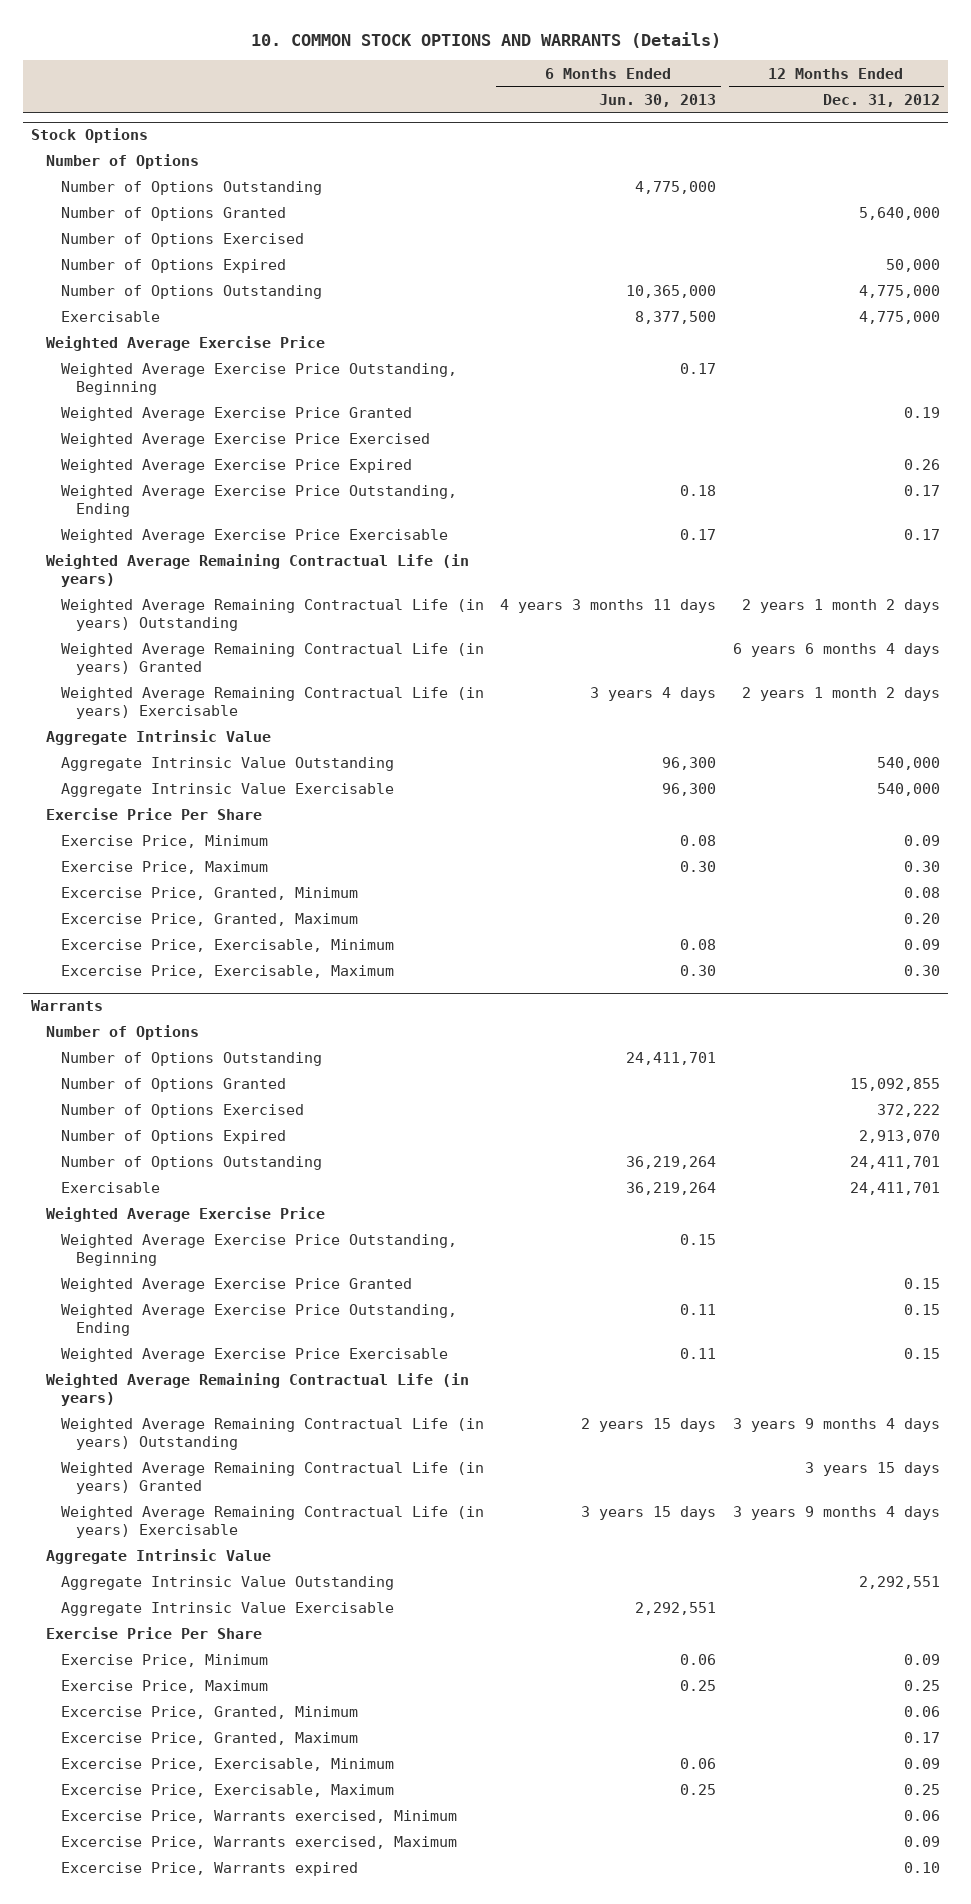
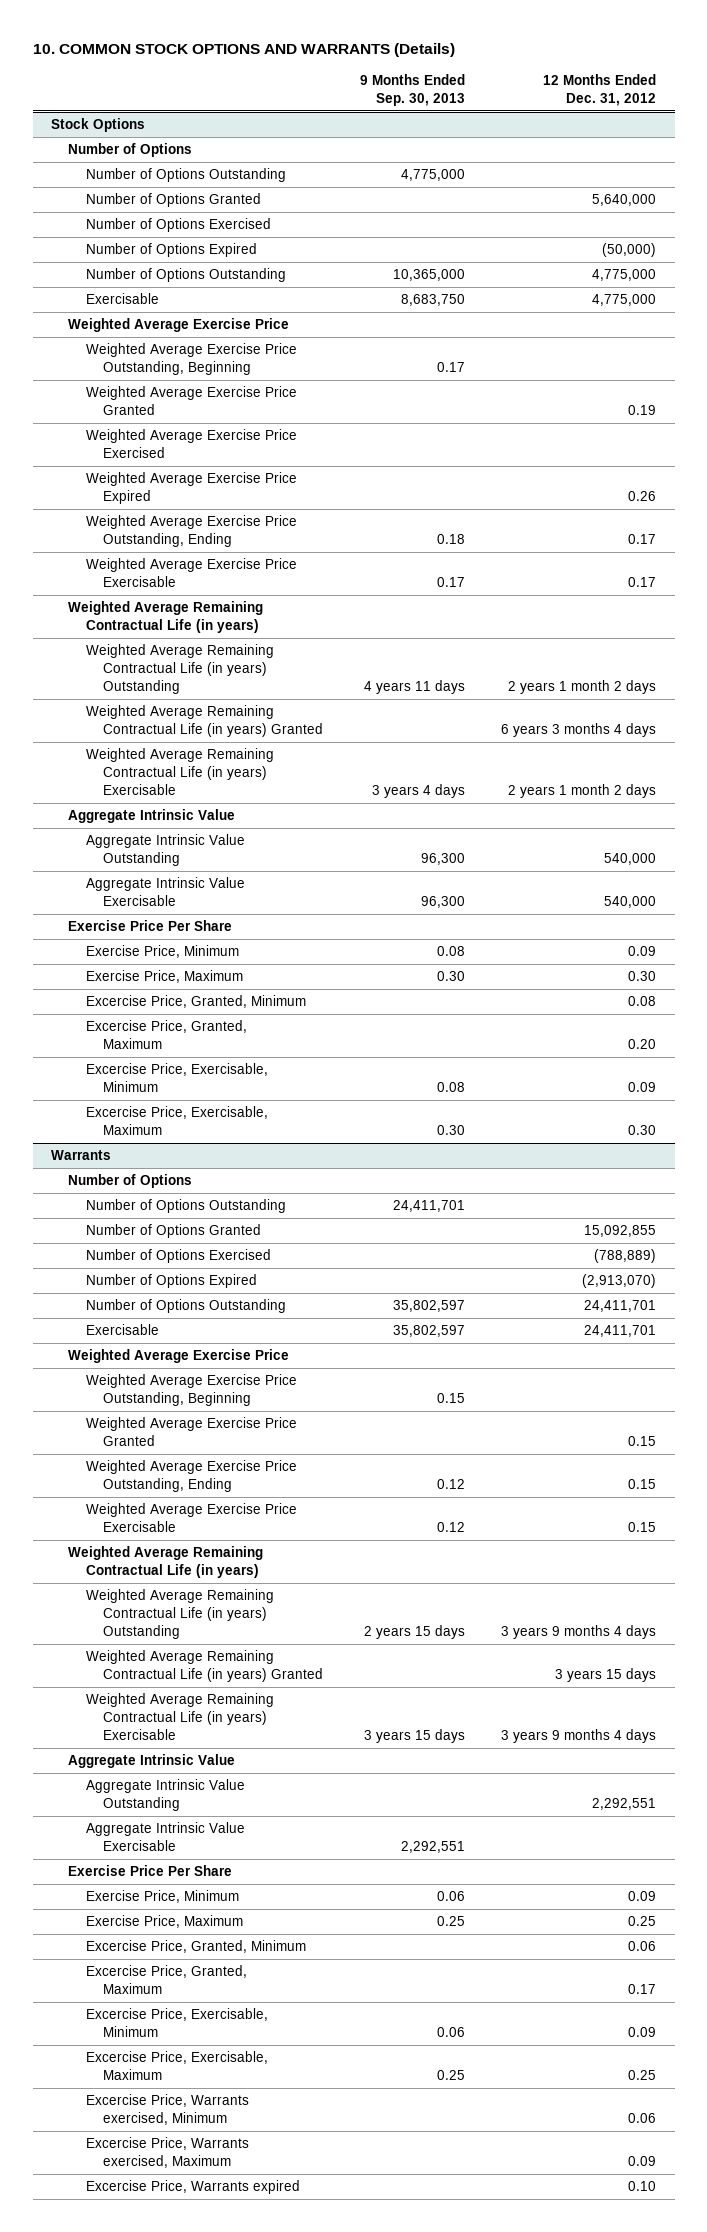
- | 6 Months Ended Jun. 30, 2013 | 12 Months Ended Dec. 31, 2012
+ | 9 Months Ended Sep. 30, 2013 | 12 Months Ended Dec. 31, 2012
@ Stock Options
- Number of Options Expired | | 50,000
+ Number of Options Expired | | (50,000)
- Weighted Average Remaining Contractual Life (in years) Granted | | 6 years 6 months 4 days
+ Weighted Average Remaining Contractual Life (in years) Granted | | 6 years 3 months 4 days
@ Warrants
- Number of Options Exercised | | 372,222
- Number of Options Expired | | 2,913,070
+ Number of Options Exercised | | (788,889)
+ Number of Options Expired | | (2,913,070)

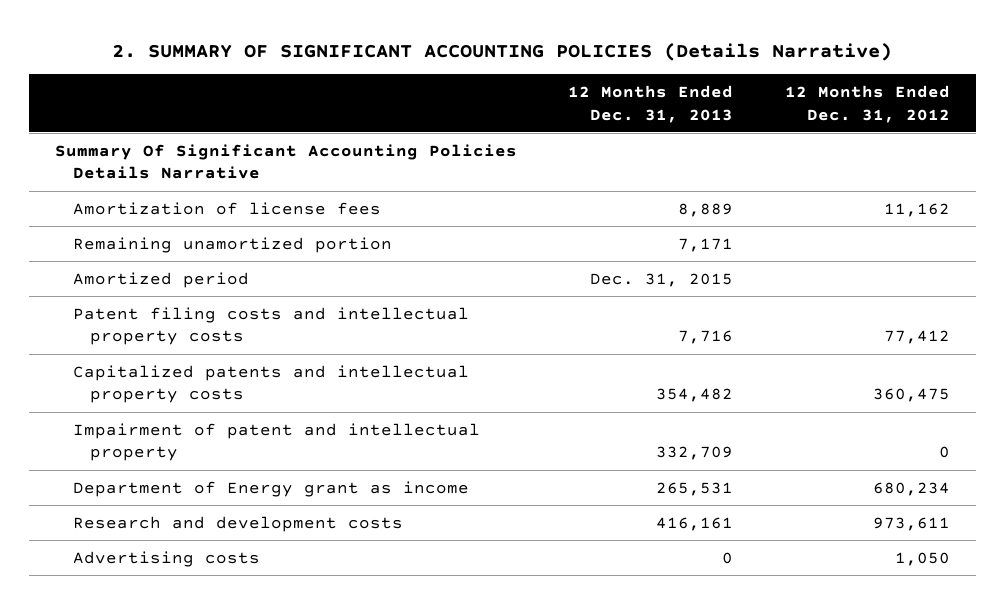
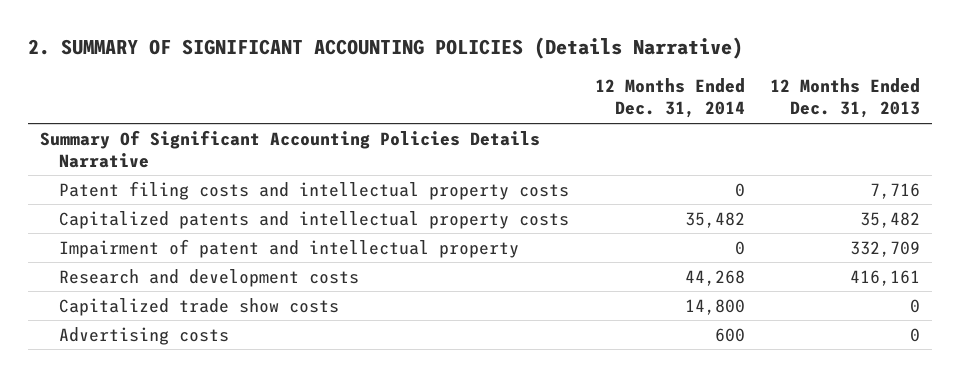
- | 12 Months Ended Dec. 31, 2013 | 12 Months Ended Dec. 31, 2012
+ | 12 Months Ended Dec. 31, 2014 | 12 Months Ended Dec. 31, 2013
- Amortization of license fees | 8,889 | 11,162
- Remaining unamortized portion | 7,171 |
- Amortized period | Dec. 31, 2015 |
- Capitalized patents and intellectual property costs | 354,482 | 360,475
+ Capitalized patents and intellectual property costs | 35,482 | 35,482
- Department of Energy grant as income | 265,531 | 680,234
+ Capitalized trade show costs | 14,800 | 0

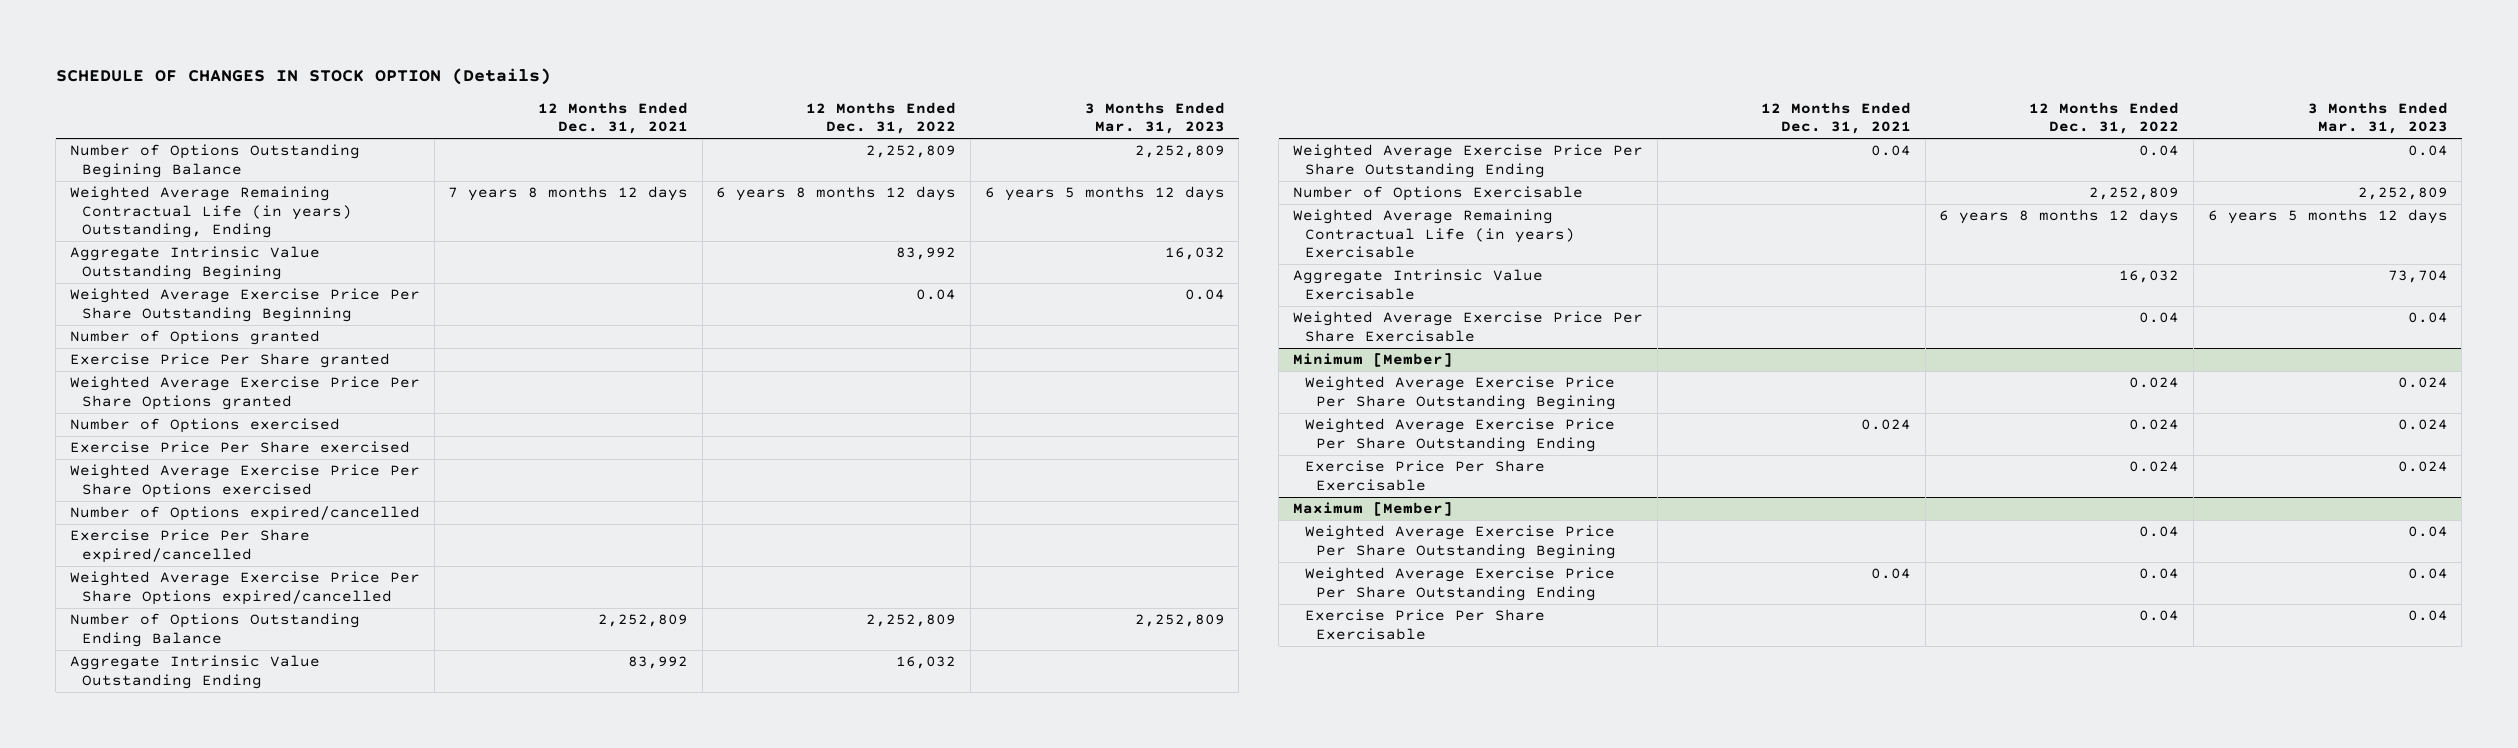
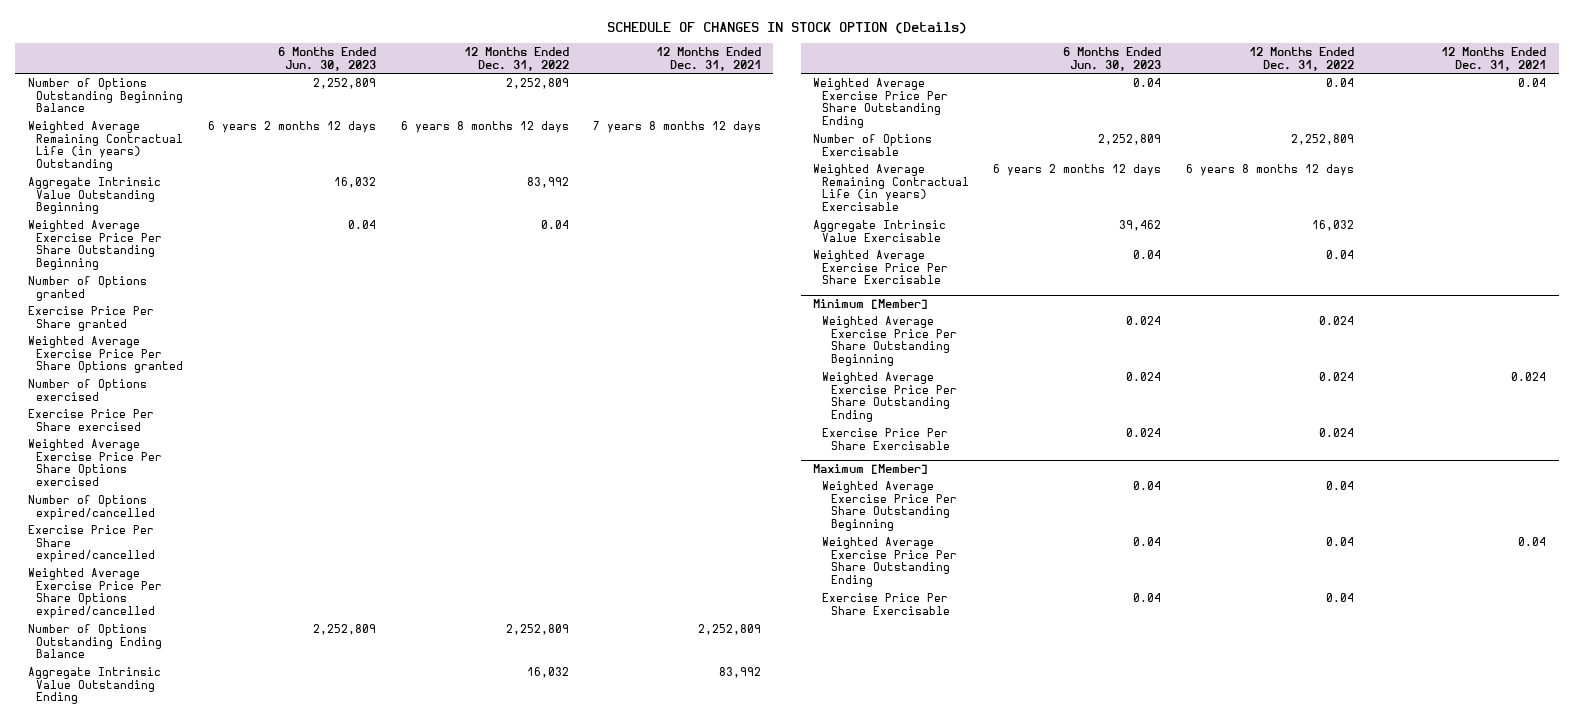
- | 12 Months Ended Dec. 31, 2021 | 12 Months Ended Dec. 31, 2022 | 3 Months Ended Mar. 31, 2023
+ | 6 Months Ended Jun. 30, 2023 | 12 Months Ended Dec. 31, 2022 | 12 Months Ended Dec. 31, 2021
- Number of Options Outstanding Begining Balance | | 2,252,809 | 2,252,809
- Weighted Average Remaining Contractual Life (in years) Outstanding, Ending | 7 years 8 months 12 days | 6 years 8 months 12 days | 6 years 5 months 12 days
- Aggregate Intrinsic Value Outstanding Begining | | 83,992 | 16,032
+ Number of Options Outstanding Beginning Balance | 2,252,809 | 2,252,809 |
+ Weighted Average Remaining Contractual Life (in years) Outstanding | 6 years 2 months 12 days | 6 years 8 months 12 days | 7 years 8 months 12 days
+ Aggregate Intrinsic Value Outstanding Beginning | 16,032 | 83,992 |
@ Minimum [Member]
- Weighted Average Exercise Price Per Share Outstanding Begining | | 0.024 | 0.024
+ Weighted Average Exercise Price Per Share Outstanding Beginning | 0.024 | 0.024 |
@ Maximum [Member]
- Weighted Average Exercise Price Per Share Outstanding Begining | | 0.04 | 0.04
+ Weighted Average Exercise Price Per Share Outstanding Beginning | 0.04 | 0.04 |

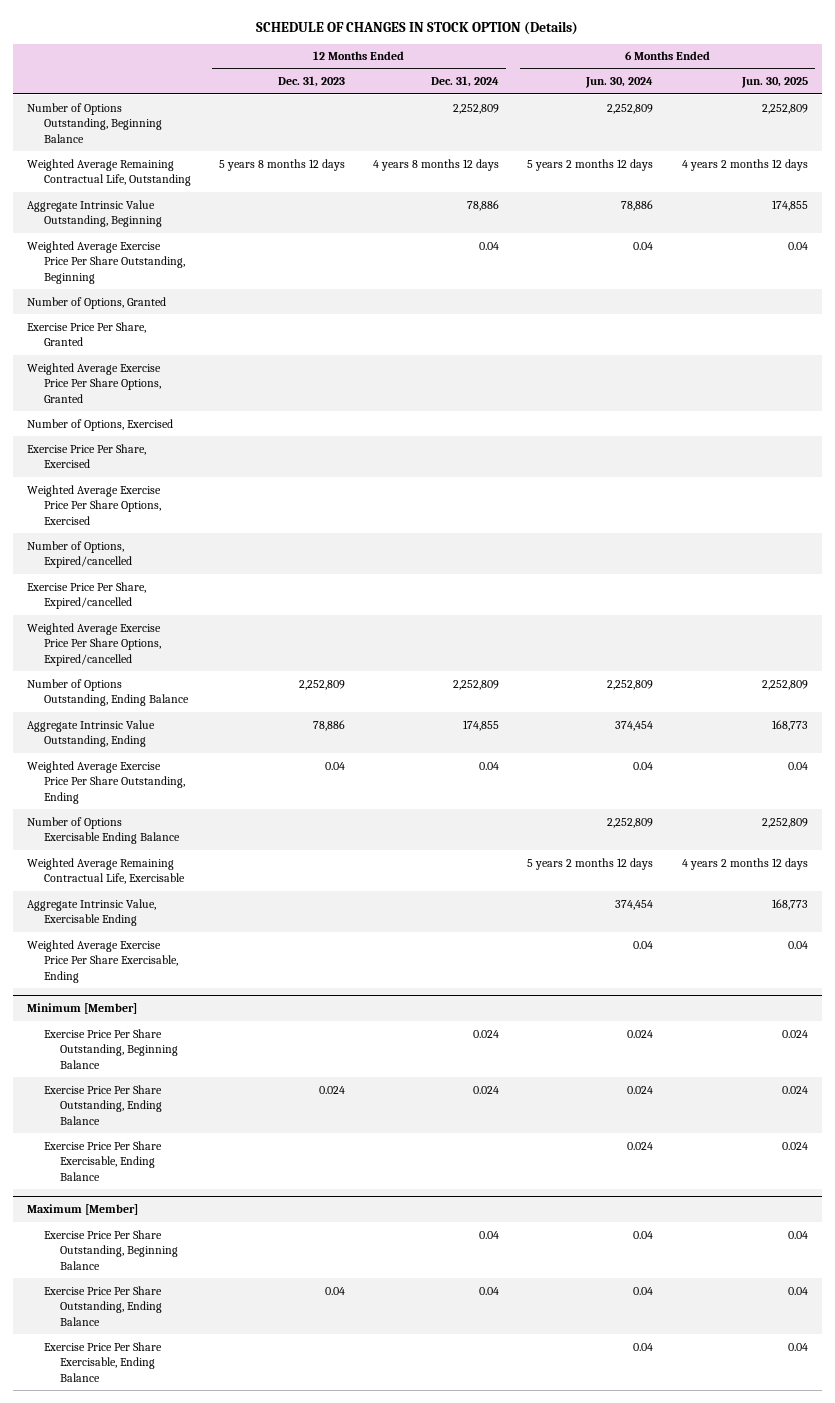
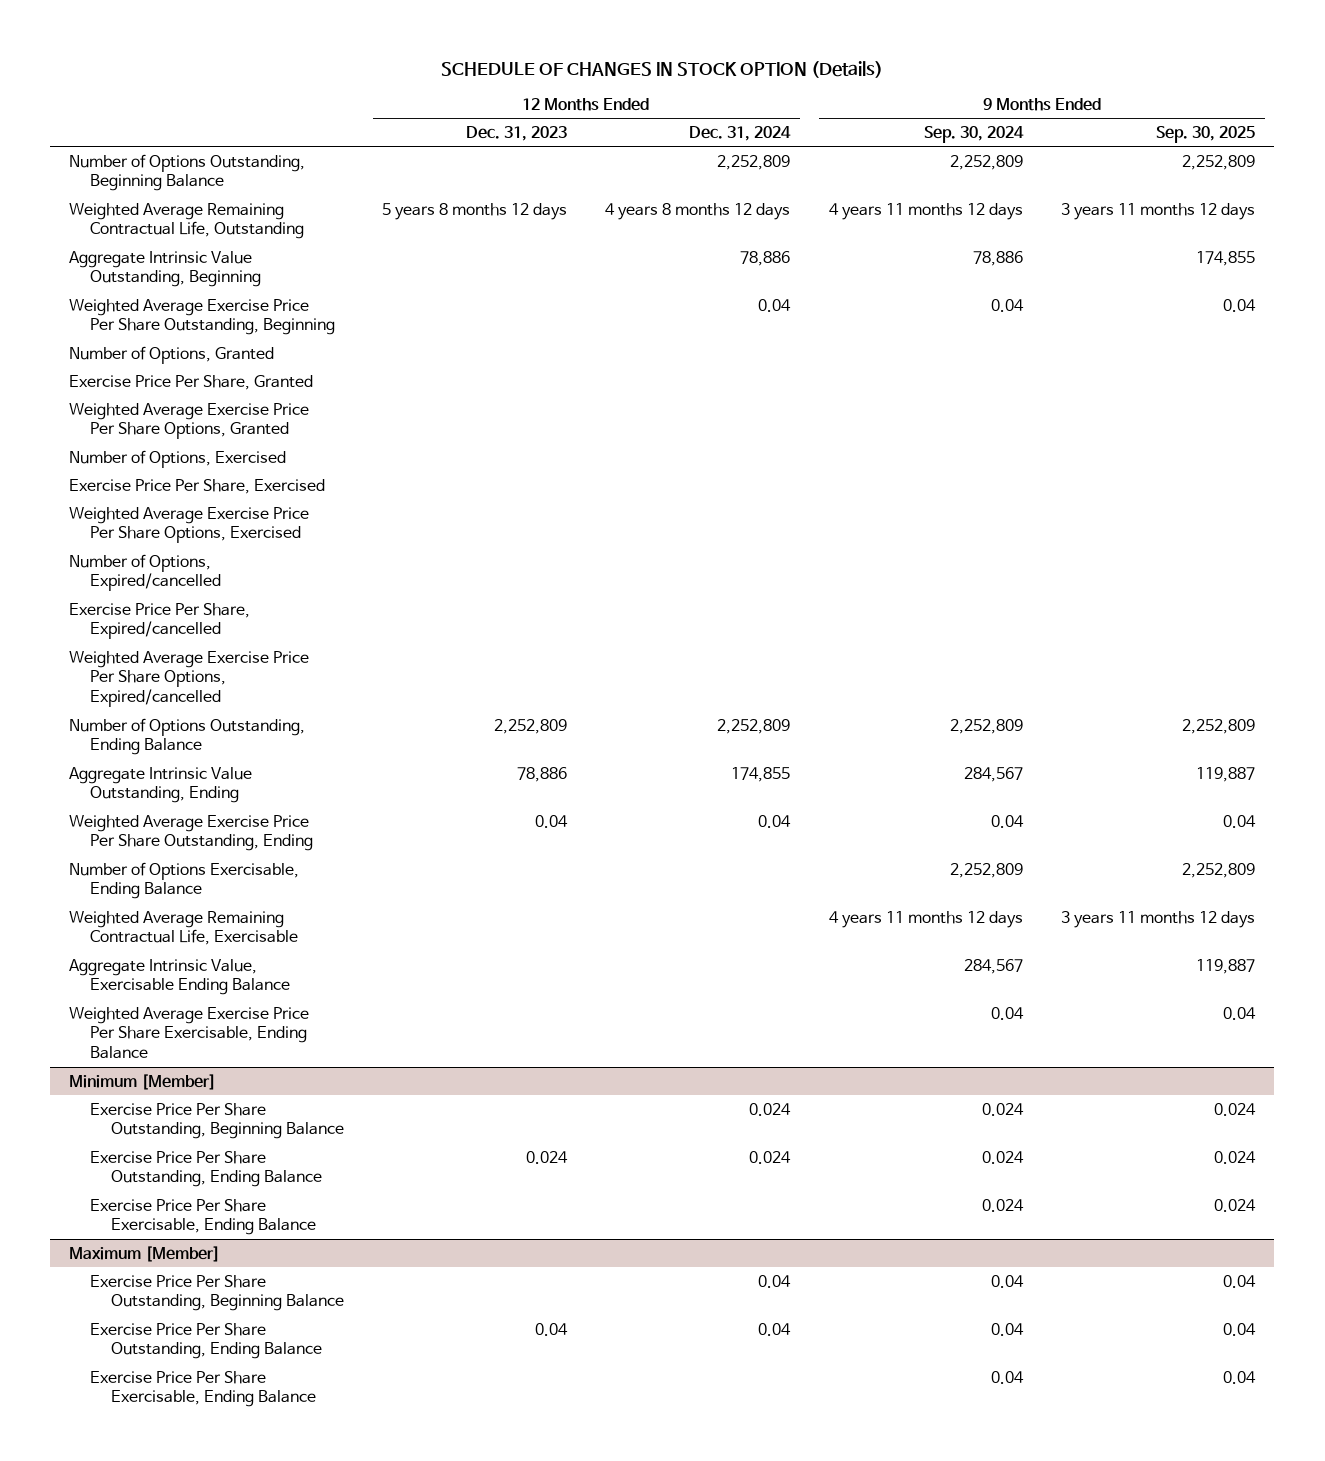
- | 12 Months Ended Dec. 31, 2023 | 12 Months Ended Dec. 31, 2024 | 6 Months Ended Jun. 30, 2024 | 6 Months Ended Jun. 30, 2025
+ | 12 Months Ended Dec. 31, 2023 | 12 Months Ended Dec. 31, 2024 | 9 Months Ended Sep. 30, 2024 | 9 Months Ended Sep. 30, 2025
- Number of Options Exercisable Ending Balance | | | 2,252,809 | 2,252,809
+ Number of Options Exercisable, Ending Balance | | | 2,252,809 | 2,252,809
- Aggregate Intrinsic Value, Exercisable Ending | | | 374,454 | 168,773
- Weighted Average Exercise Price Per Share Exercisable, Ending | | | 0.04 | 0.04
+ Aggregate Intrinsic Value, Exercisable Ending Balance | | | 284,567 | 119,887
+ Weighted Average Exercise Price Per Share Exercisable, Ending Balance | | | 0.04 | 0.04

